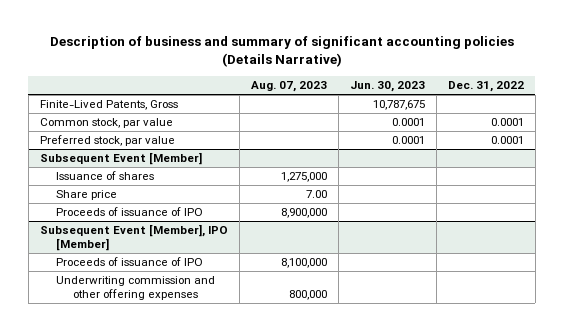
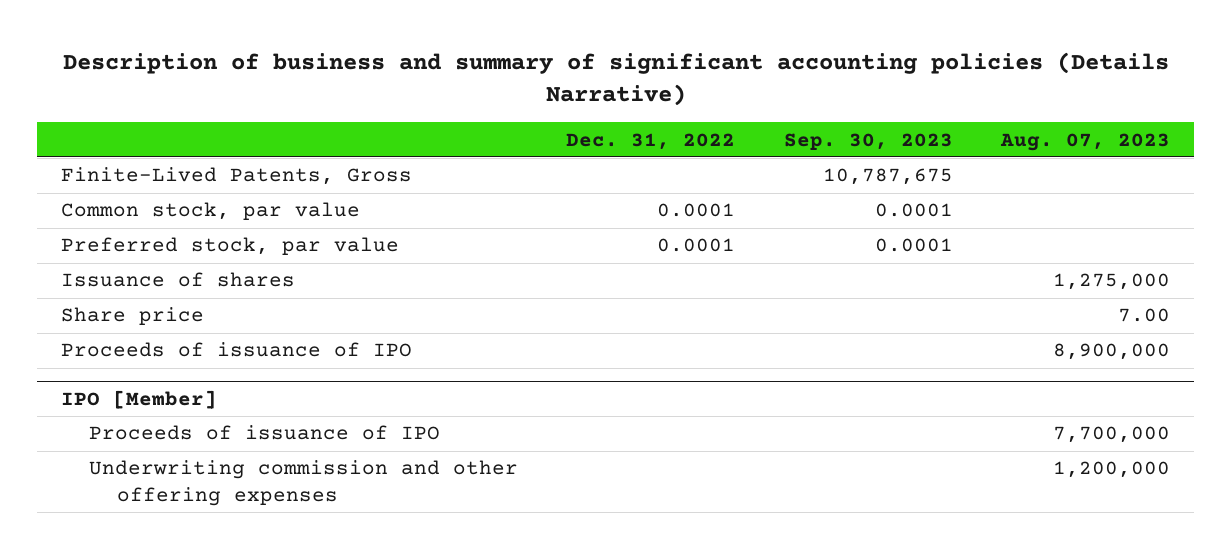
- | Aug. 07, 2023 | Jun. 30, 2023 | Dec. 31, 2022
+ | Dec. 31, 2022 | Sep. 30, 2023 | Aug. 07, 2023
- Subsequent Event [Member]
- Subsequent Event [Member], IPO [Member]
- Proceeds of issuance of IPO | 8,100,000 | |
- Underwriting commission and other offering expenses | 800,000 | |
+ IPO [Member]
+ Proceeds of issuance of IPO | | | 7,700,000
+ Underwriting commission and other offering expenses | | | 1,200,000

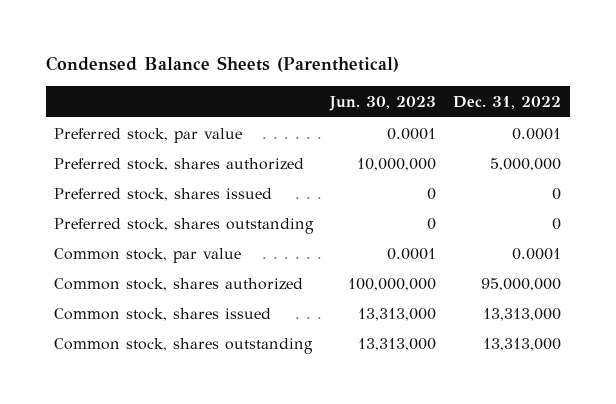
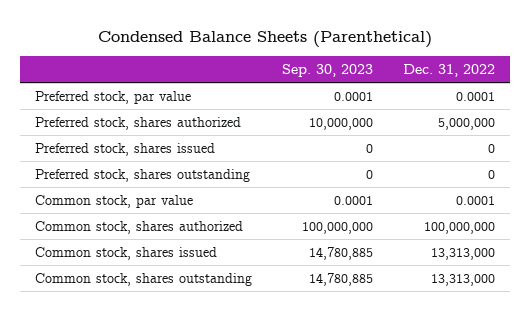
- | Jun. 30, 2023 | Dec. 31, 2022
+ | Sep. 30, 2023 | Dec. 31, 2022
- Common stock, shares authorized | 100,000,000 | 95,000,000
+ Common stock, shares authorized | 100,000,000 | 100,000,000

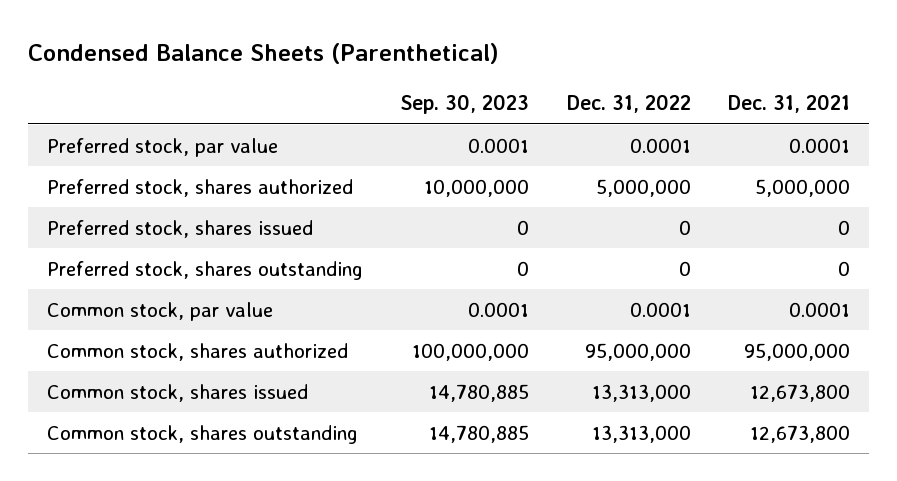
- | Sep. 30, 2023 | Dec. 31, 2022
+ | Sep. 30, 2023 | Dec. 31, 2022 | Dec. 31, 2021
- Common stock, shares authorized | 100,000,000 | 100,000,000
+ Common stock, shares authorized | 100,000,000 | 95,000,000 | 95,000,000

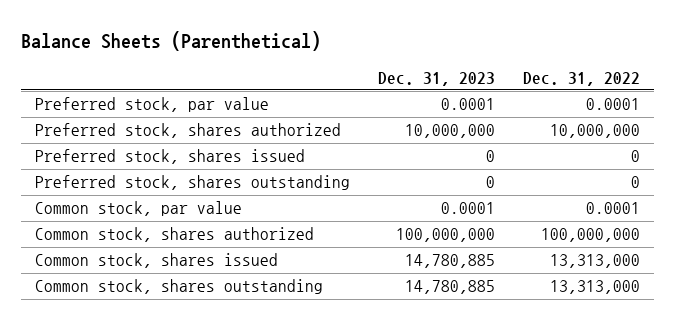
- Condensed Balance Sheets (Parenthetical)
+ Balance Sheets (Parenthetical)
- | Sep. 30, 2023 | Dec. 31, 2022 | Dec. 31, 2021
+ | Dec. 31, 2023 | Dec. 31, 2022
- Preferred stock, shares authorized | 10,000,000 | 5,000,000 | 5,000,000
+ Preferred stock, shares authorized | 10,000,000 | 10,000,000
- Common stock, shares authorized | 100,000,000 | 95,000,000 | 95,000,000
+ Common stock, shares authorized | 100,000,000 | 100,000,000

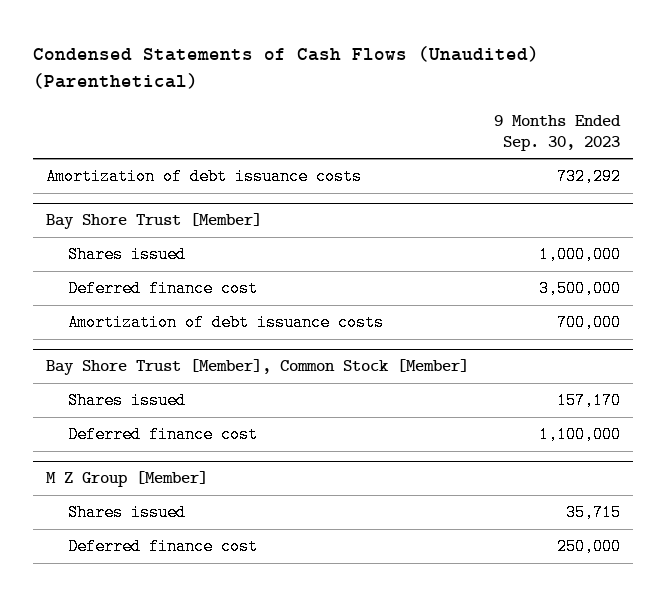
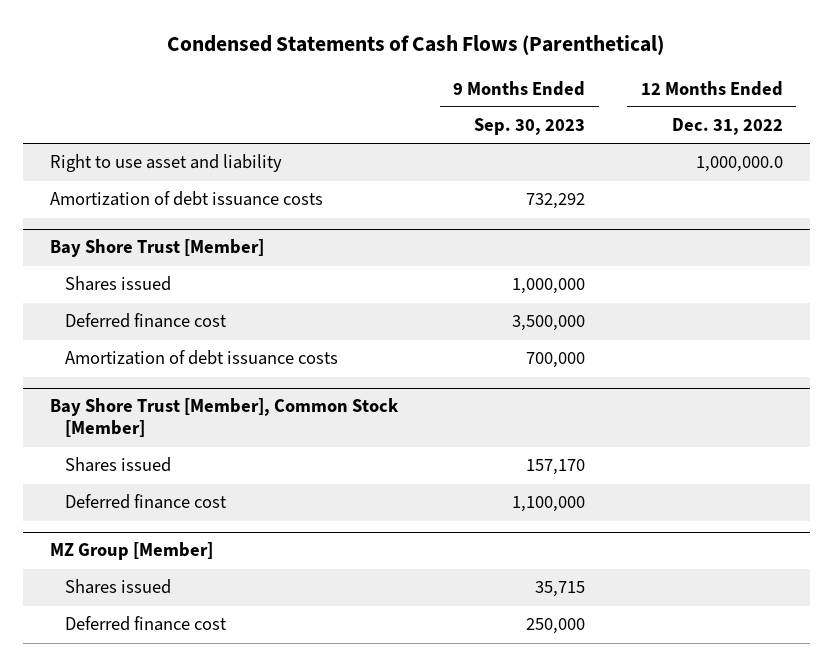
- Condensed Statements of Cash Flows (Unaudited) (Parenthetical)
+ Condensed Statements of Cash Flows (Parenthetical)
- | 9 Months Ended Sep. 30, 2023
+ | 9 Months Ended Sep. 30, 2023 | 12 Months Ended Dec. 31, 2022
+ Right to use asset and liability | | 1,000,000.0
- M Z Group [Member]
+ MZ Group [Member]

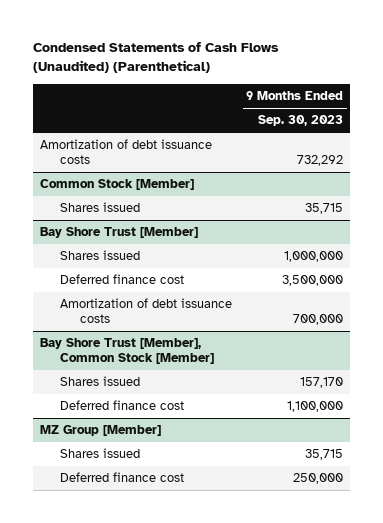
- Condensed Statements of Cash Flows (Parenthetical)
+ Condensed Statements of Cash Flows (Unaudited) (Parenthetical)
- | 9 Months Ended Sep. 30, 2023 | 12 Months Ended Dec. 31, 2022
+ | 9 Months Ended Sep. 30, 2023
- Right to use asset and liability | | 1,000,000.0
+ Common Stock [Member]
+ Shares issued | 35,715

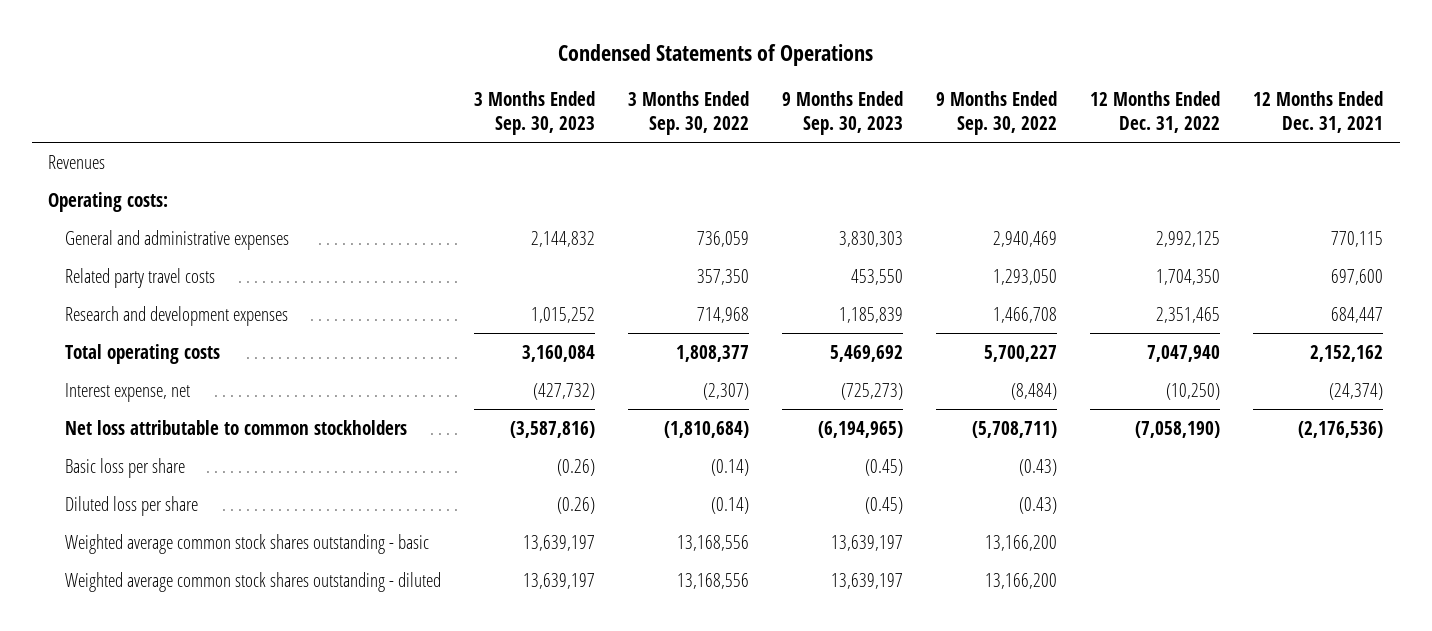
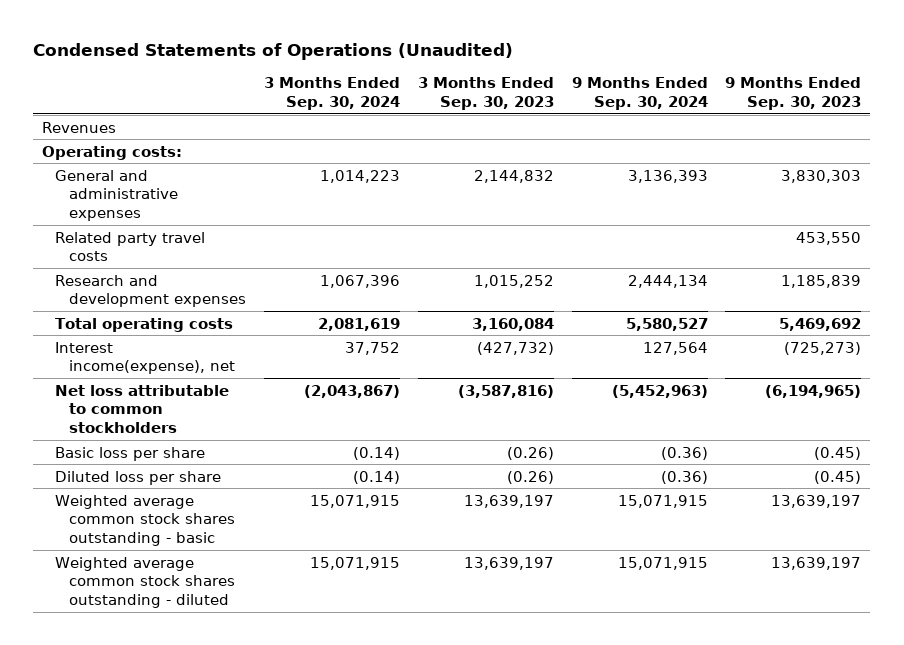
- Condensed Statements of Operations
+ Condensed Statements of Operations (Unaudited)
- | 3 Months Ended Sep. 30, 2023 | 3 Months Ended Sep. 30, 2022 | 9 Months Ended Sep. 30, 2023 | 9 Months Ended Sep. 30, 2022 | 12 Months Ended Dec. 31, 2022 | 12 Months Ended Dec. 31, 2021
+ | 3 Months Ended Sep. 30, 2024 | 3 Months Ended Sep. 30, 2023 | 9 Months Ended Sep. 30, 2024 | 9 Months Ended Sep. 30, 2023
- Interest expense, net | (427,732) | (2,307) | (725,273) | (8,484) | (10,250) | (24,374)
+ Interest income(expense), net | 37,752 | (427,732) | 127,564 | (725,273)

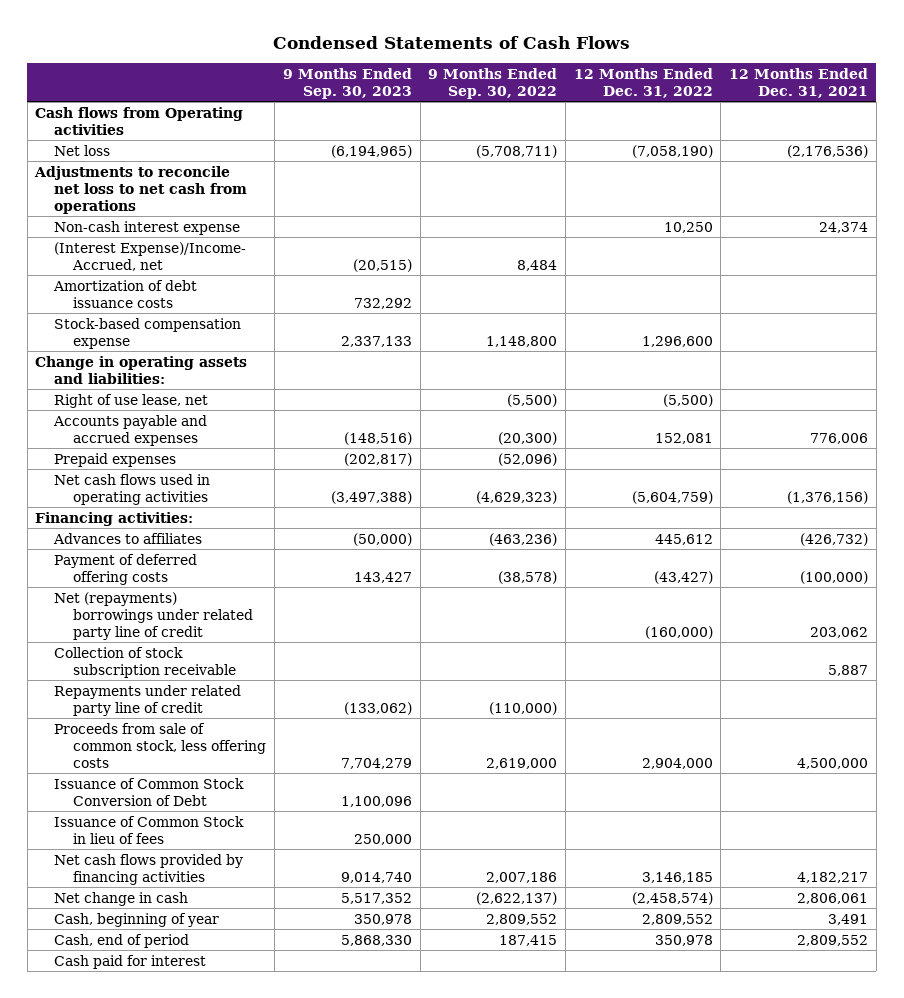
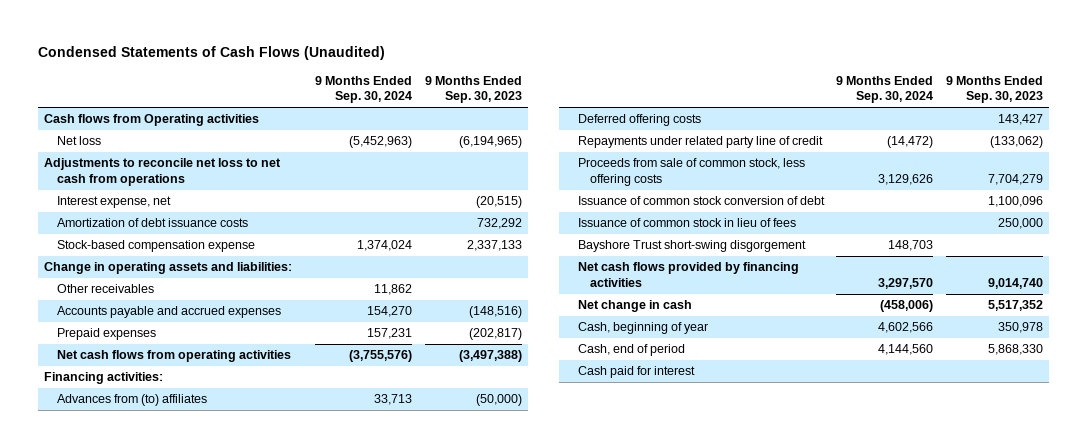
- Condensed Statements of Cash Flows
+ Condensed Statements of Cash Flows (Unaudited)
- | 9 Months Ended Sep. 30, 2023 | 9 Months Ended Sep. 30, 2022 | 12 Months Ended Dec. 31, 2022 | 12 Months Ended Dec. 31, 2021
+ | 9 Months Ended Sep. 30, 2024 | 9 Months Ended Sep. 30, 2023
- Non-cash interest expense | | | 10,250 | 24,374
- (Interest Expense)/Income- Accrued, net | (20,515) | 8,484 | |
+ Interest expense, net | | (20,515)
- Right of use lease, net | | (5,500) | (5,500) |
+ Other receivables | 11,862 |
- Net cash flows used in operating activities | (3,497,388) | (4,629,323) | (5,604,759) | (1,376,156)
+ Net cash flows from operating activities | (3,755,576) | (3,497,388)
- Advances to affiliates | (50,000) | (463,236) | 445,612 | (426,732)
- Payment of deferred offering costs | 143,427 | (38,578) | (43,427) | (100,000)
- Net (repayments) borrowings under related party line of credit | | | (160,000) | 203,062
- Collection of stock subscription receivable | | | | 5,887
+ Advances from (to) affiliates | 33,713 | (50,000)
+ Deferred offering costs | | 143,427
- Issuance of Common Stock Conversion of Debt | 1,100,096 | | |
- Issuance of Common Stock in lieu of fees | 250,000 | | |
+ Issuance of common stock conversion of debt | | 1,100,096
+ Issuance of common stock in lieu of fees | | 250,000
+ Bayshore Trust short-swing disgorgement | 148,703 |

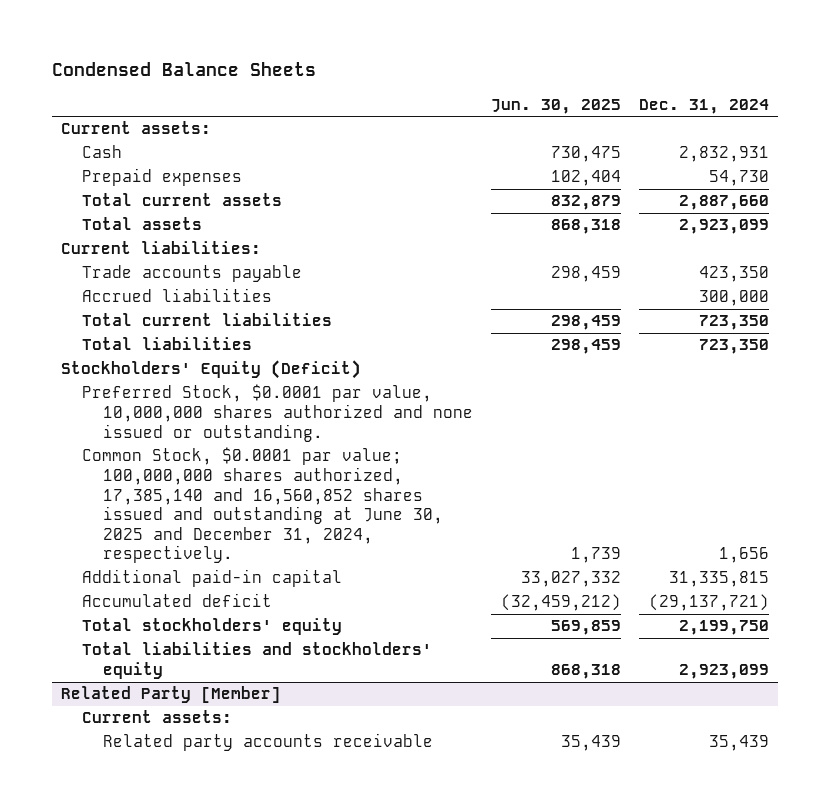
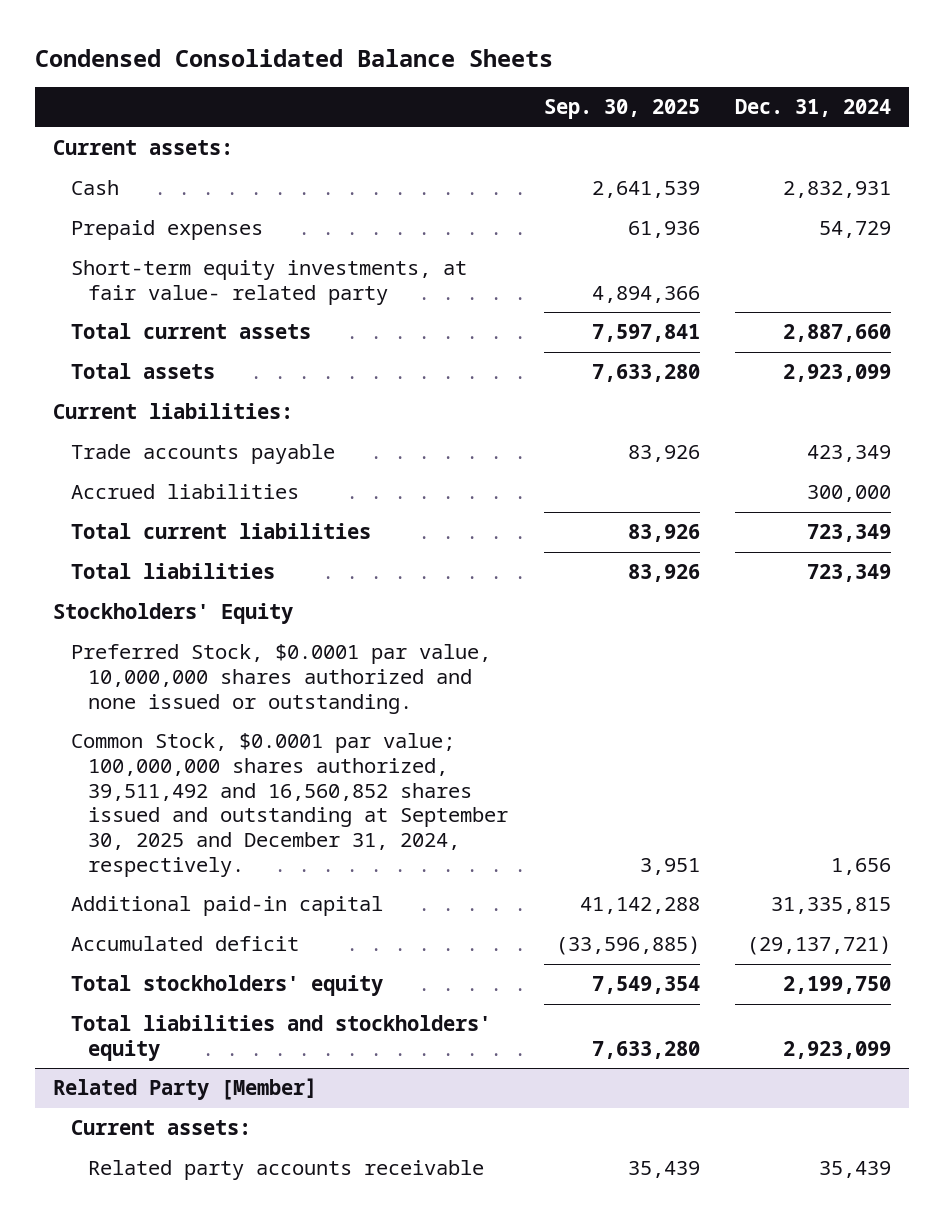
- Condensed Balance Sheets
+ Condensed Consolidated Balance Sheets
- | Jun. 30, 2025 | Dec. 31, 2024
+ | Sep. 30, 2025 | Dec. 31, 2024
- Prepaid expenses | 102,404 | 54,730
+ Prepaid expenses | 61,936 | 54,729
+ Short-term equity investments, at fair value- related party | 4,894,366 |
- Trade accounts payable | 298,459 | 423,350
+ Trade accounts payable | 83,926 | 423,349
- Total current liabilities | 298,459 | 723,350
- Total liabilities | 298,459 | 723,350
- Stockholders' Equity (Deficit)
+ Total current liabilities | 83,926 | 723,349
+ Total liabilities | 83,926 | 723,349
+ Stockholders' Equity
- Common Stock, $0.0001 par value; 100,000,000 shares authorized, 17,385,140 and 16,560,852 shares issued and outstanding at June 30, 2025 and December 31, 2024, respectively. | 1,739 | 1,656
+ Common Stock, $0.0001 par value; 100,000,000 shares authorized, 39,511,492 and 16,560,852 shares issued and outstanding at September 30, 2025 and December 31, 2024, respectively. | 3,951 | 1,656

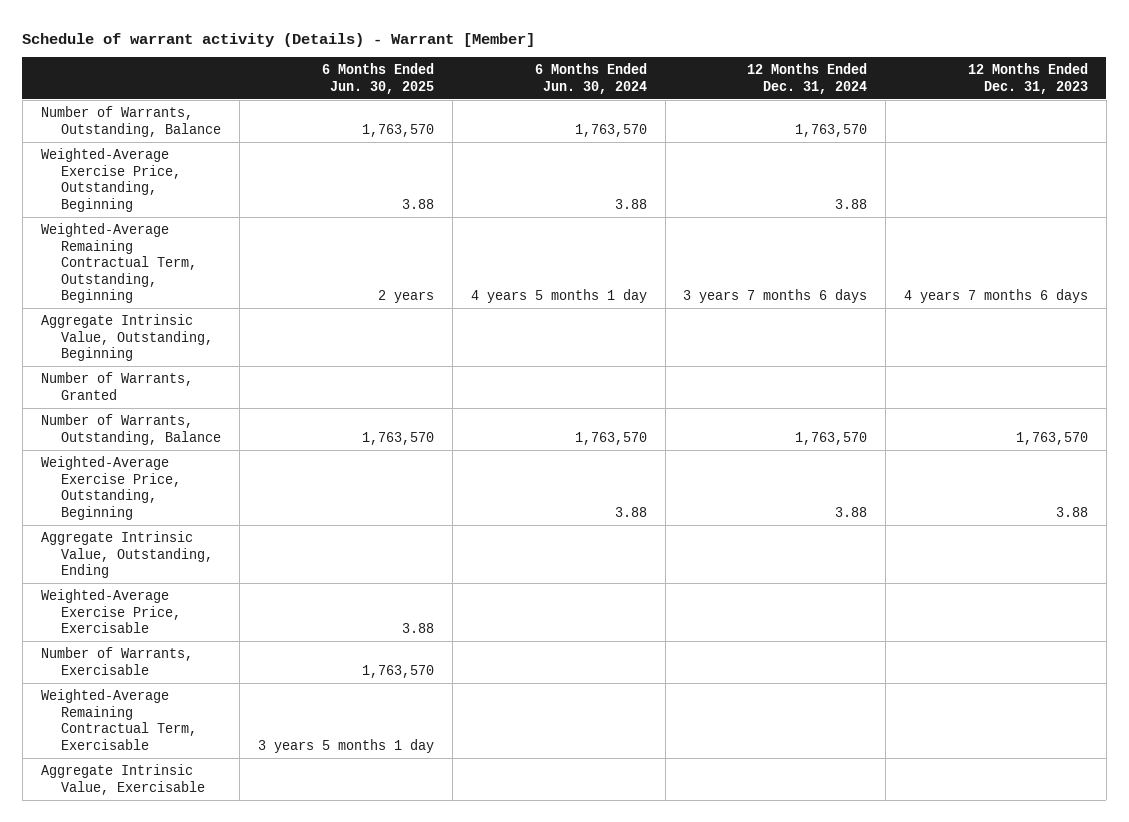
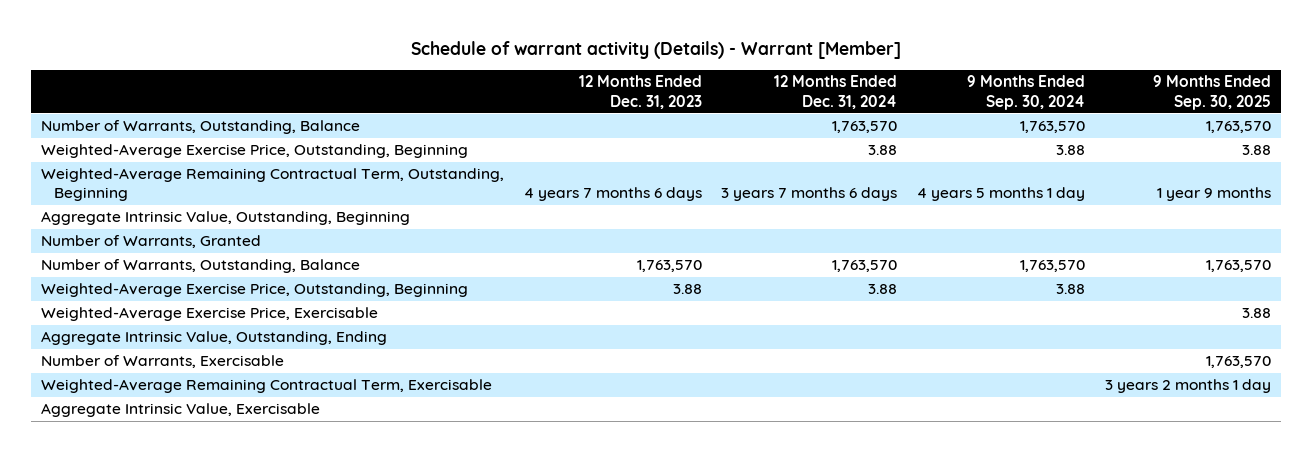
- | 6 Months Ended Jun. 30, 2025 | 6 Months Ended Jun. 30, 2024 | 12 Months Ended Dec. 31, 2024 | 12 Months Ended Dec. 31, 2023
+ | 12 Months Ended Dec. 31, 2023 | 12 Months Ended Dec. 31, 2024 | 9 Months Ended Sep. 30, 2024 | 9 Months Ended Sep. 30, 2025
moved down: Aggregate Intrinsic Value, Outstanding, Ending

